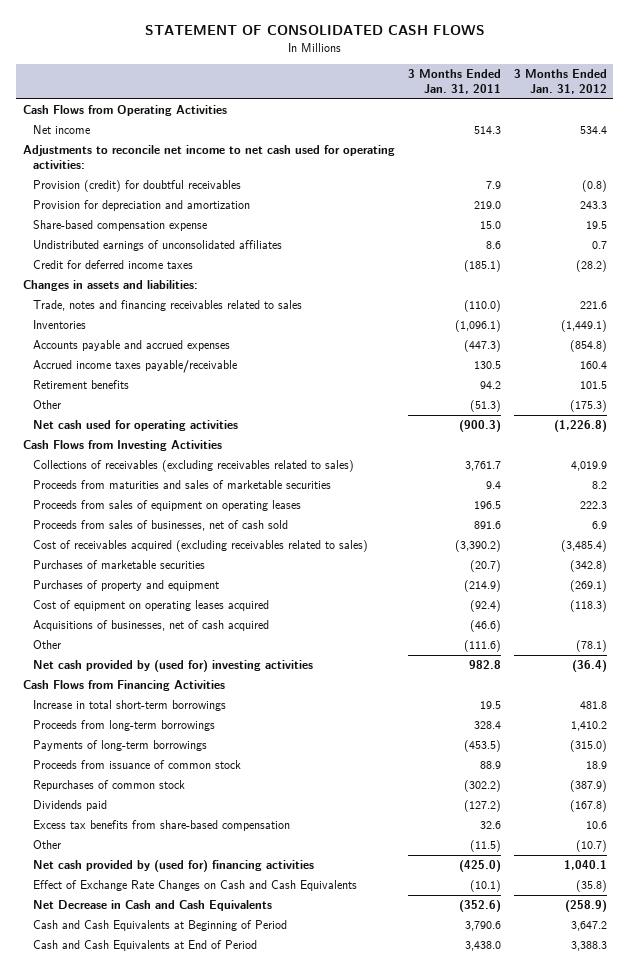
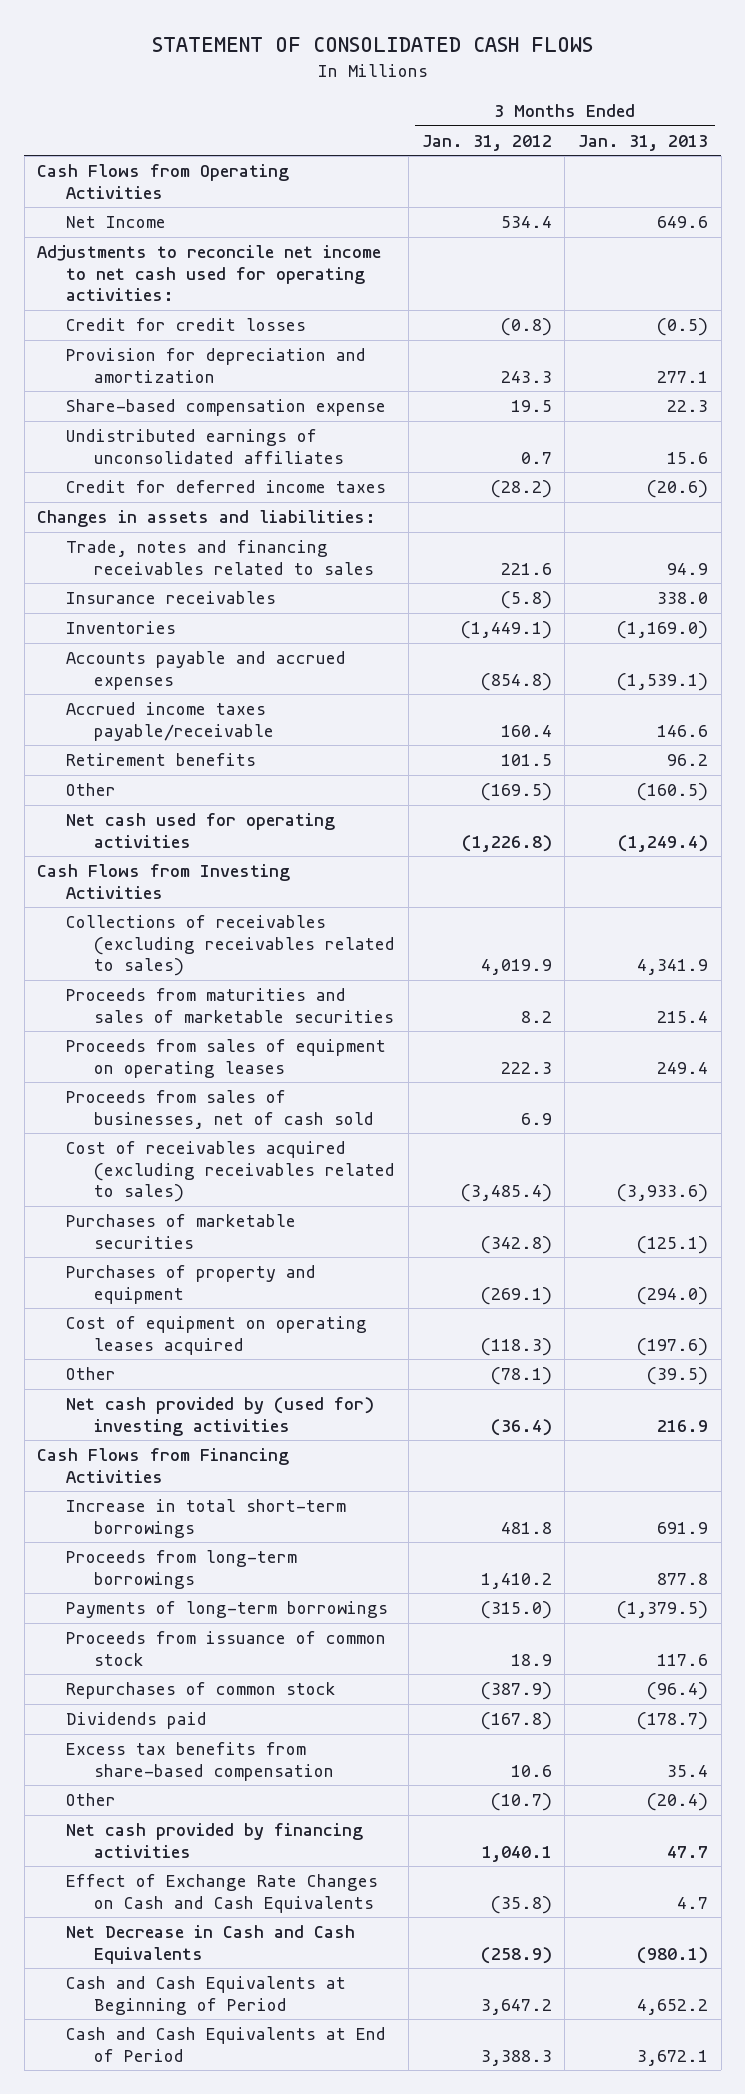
- | 3 Months Ended Jan. 31, 2011 | 3 Months Ended Jan. 31, 2012
+ | 3 Months Ended Jan. 31, 2012 | 3 Months Ended Jan. 31, 2013
- Net income | 514.3 | 534.4
+ Net Income | 534.4 | 649.6
- Provision (credit) for doubtful receivables | 7.9 | (0.8)
+ Credit for credit losses | (0.8) | (0.5)
+ Insurance receivables | (5.8) | 338.0
- Other | (51.3) | (175.3)
+ Other | (169.5) | (160.5)
- Acquisitions of businesses, net of cash acquired | (46.6) |
- Net cash provided by (used for) financing activities | (425.0) | 1,040.1
+ Net cash provided by financing activities | 1,040.1 | 47.7

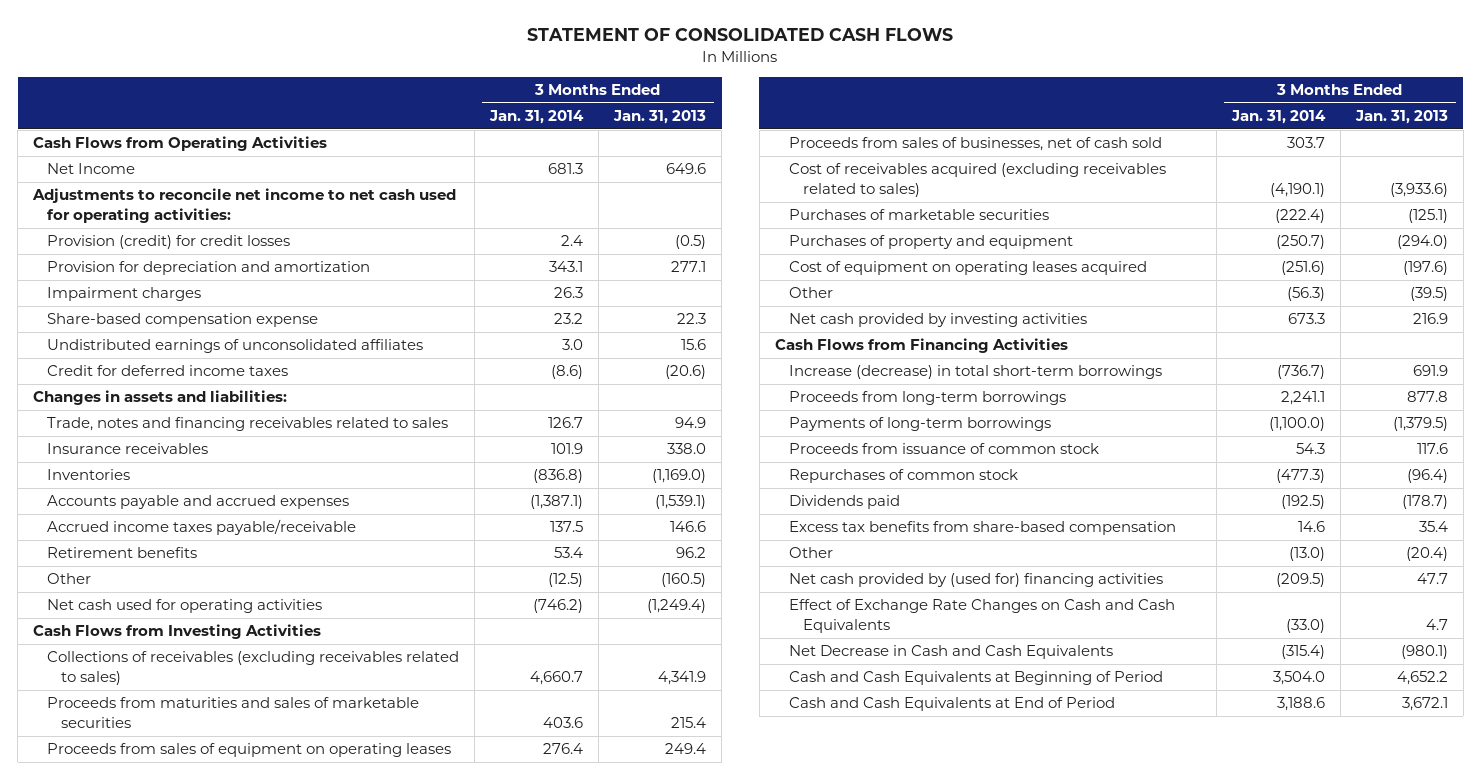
- | 3 Months Ended Jan. 31, 2012 | 3 Months Ended Jan. 31, 2013
+ | 3 Months Ended Jan. 31, 2014 | 3 Months Ended Jan. 31, 2013
- Credit for credit losses | (0.8) | (0.5)
+ Provision (credit) for credit losses | 2.4 | (0.5)
+ Impairment charges | 26.3 |
- Net cash provided by (used for) investing activities | (36.4) | 216.9
+ Net cash provided by investing activities | 673.3 | 216.9
- Increase in total short-term borrowings | 481.8 | 691.9
+ Increase (decrease) in total short-term borrowings | (736.7) | 691.9
- Net cash provided by financing activities | 1,040.1 | 47.7
+ Net cash provided by (used for) financing activities | (209.5) | 47.7

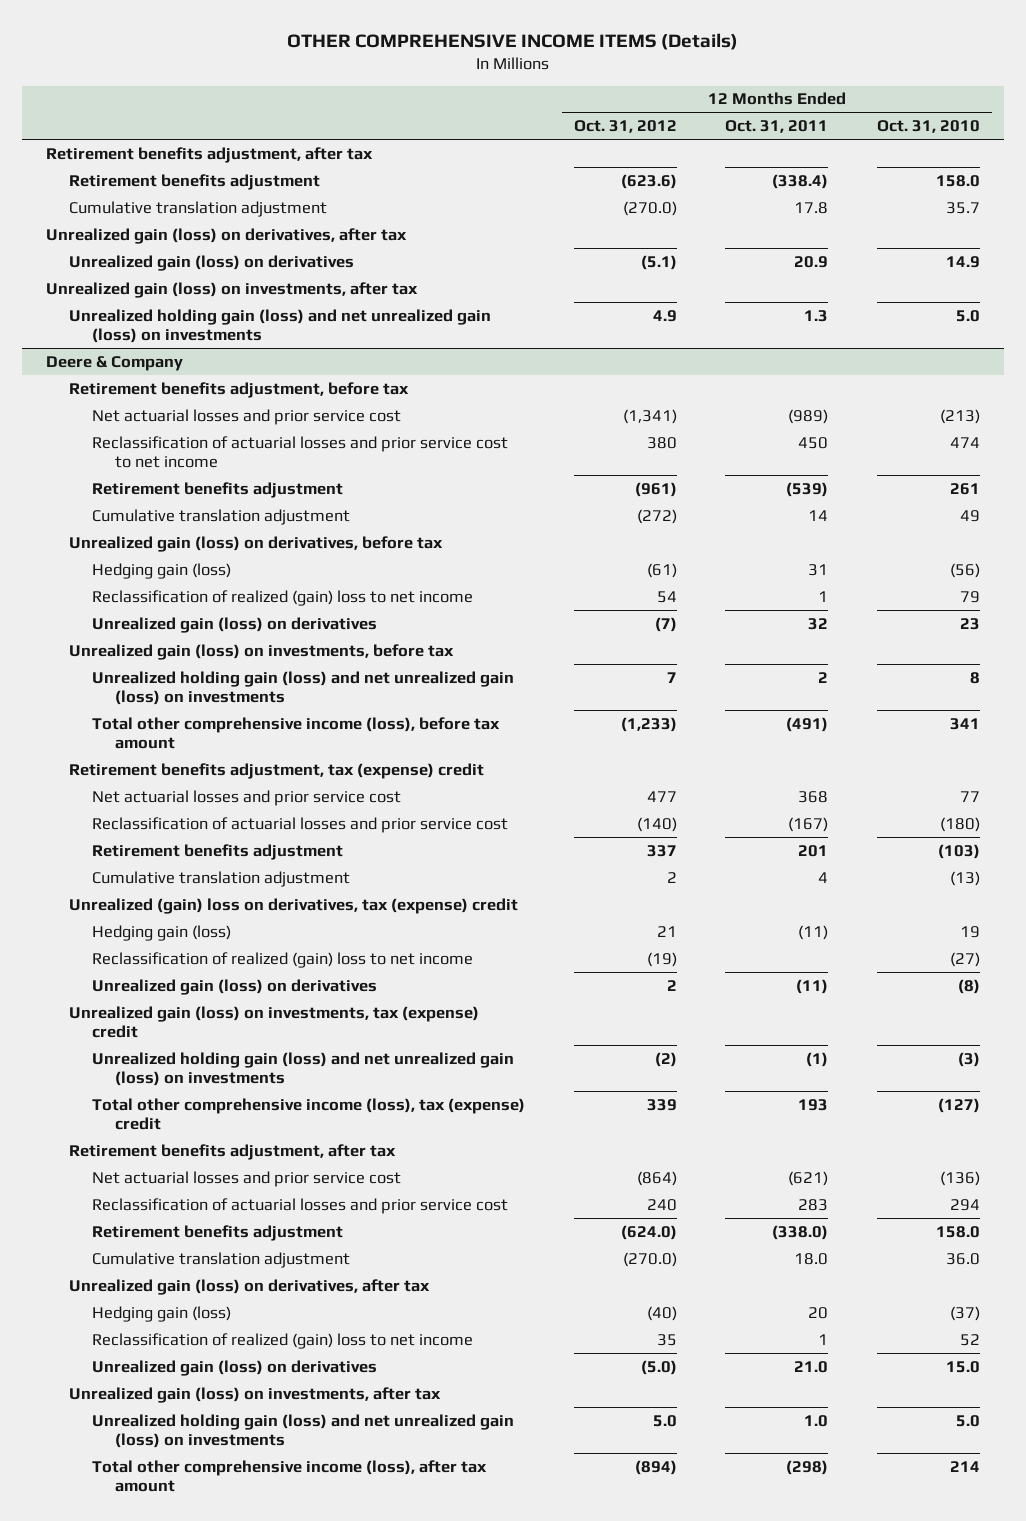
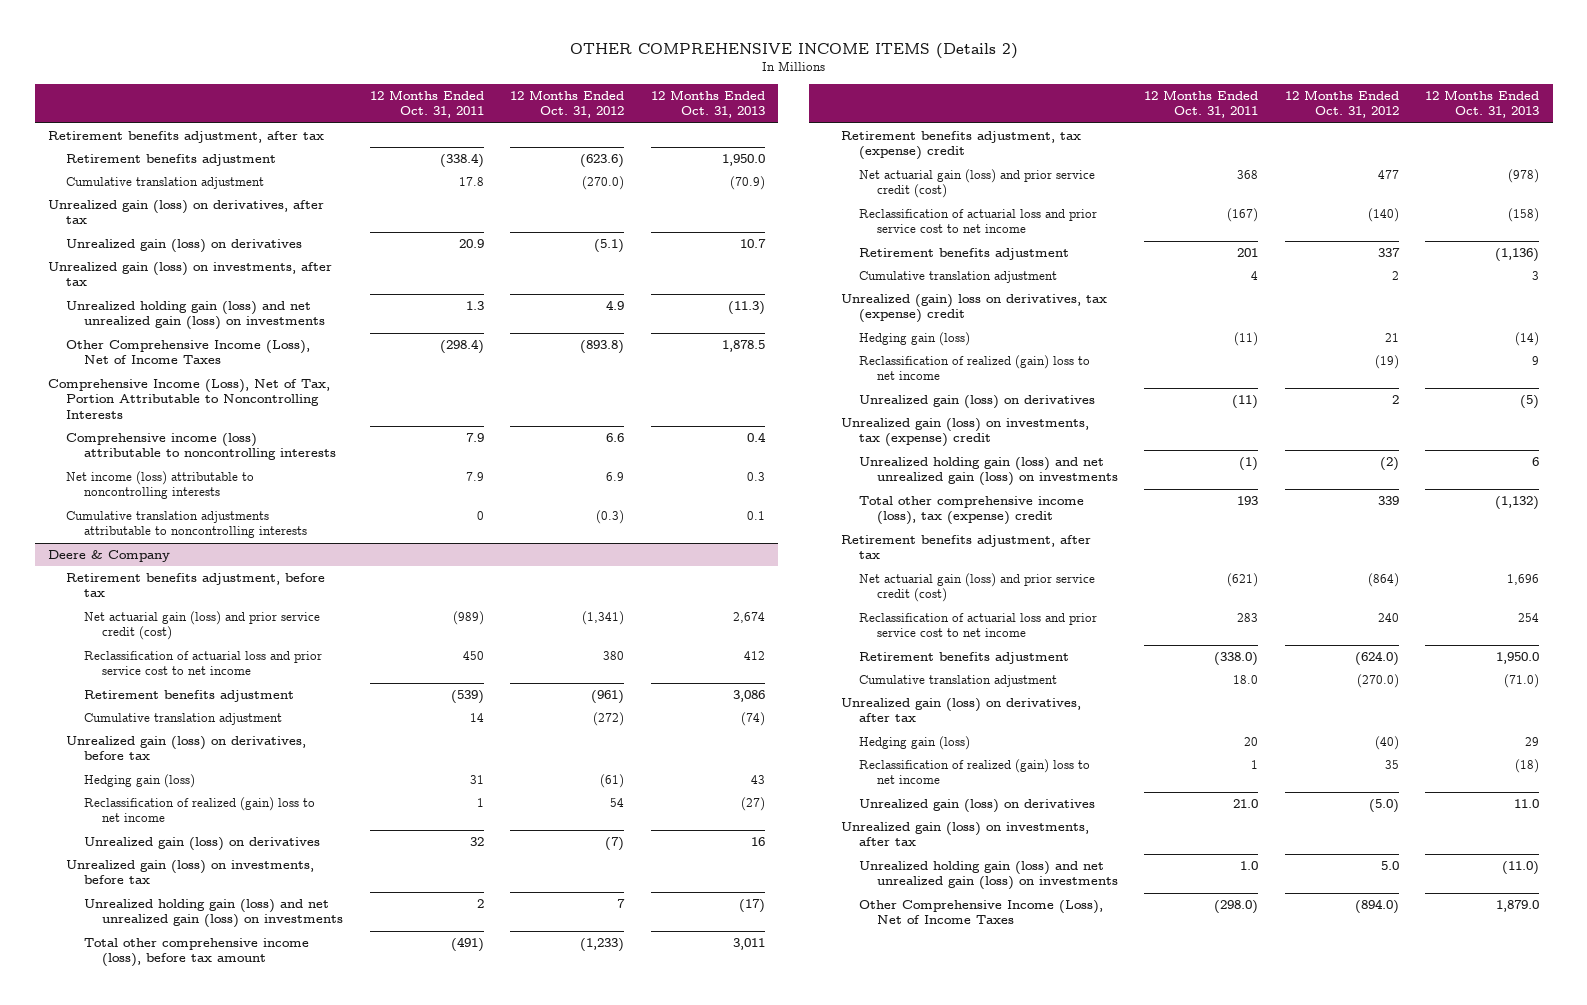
- OTHER COMPREHENSIVE INCOME ITEMS (Details)
+ OTHER COMPREHENSIVE INCOME ITEMS (Details 2)
- | 12 Months Ended Oct. 31, 2012 | 12 Months Ended Oct. 31, 2011 | 12 Months Ended Oct. 31, 2010
+ | 12 Months Ended Oct. 31, 2011 | 12 Months Ended Oct. 31, 2012 | 12 Months Ended Oct. 31, 2013
+ Other Comprehensive Income (Loss), Net of Income Taxes | (298.4) | (893.8) | 1,878.5
+ Comprehensive Income (Loss), Net of Tax, Portion Attributable to Noncontrolling Interests
+ Comprehensive income (loss) attributable to noncontrolling interests | 7.9 | 6.6 | 0.4
+ Net income (loss) attributable to noncontrolling interests | 7.9 | 6.9 | 0.3
+ Cumulative translation adjustments attributable to noncontrolling interests | 0 | (0.3) | 0.1
@ Deere & Company
- Net actuarial losses and prior service cost | (1,341) | (989) | (213)
- Reclassification of actuarial losses and prior service cost to net income | 380 | 450 | 474
+ Net actuarial gain (loss) and prior service credit (cost) | (989) | (1,341) | 2,674
+ Reclassification of actuarial loss and prior service cost to net income | 450 | 380 | 412
- Net actuarial losses and prior service cost | 477 | 368 | 77
- Reclassification of actuarial losses and prior service cost | (140) | (167) | (180)
+ Net actuarial gain (loss) and prior service credit (cost) | 368 | 477 | (978)
+ Reclassification of actuarial loss and prior service cost to net income | (167) | (140) | (158)
- Net actuarial losses and prior service cost | (864) | (621) | (136)
- Reclassification of actuarial losses and prior service cost | 240 | 283 | 294
+ Net actuarial gain (loss) and prior service credit (cost) | (621) | (864) | 1,696
+ Reclassification of actuarial loss and prior service cost to net income | 283 | 240 | 254
- Total other comprehensive income (loss), after tax amount | (894) | (298) | 214
+ Other Comprehensive Income (Loss), Net of Income Taxes | (298.0) | (894.0) | 1,879.0

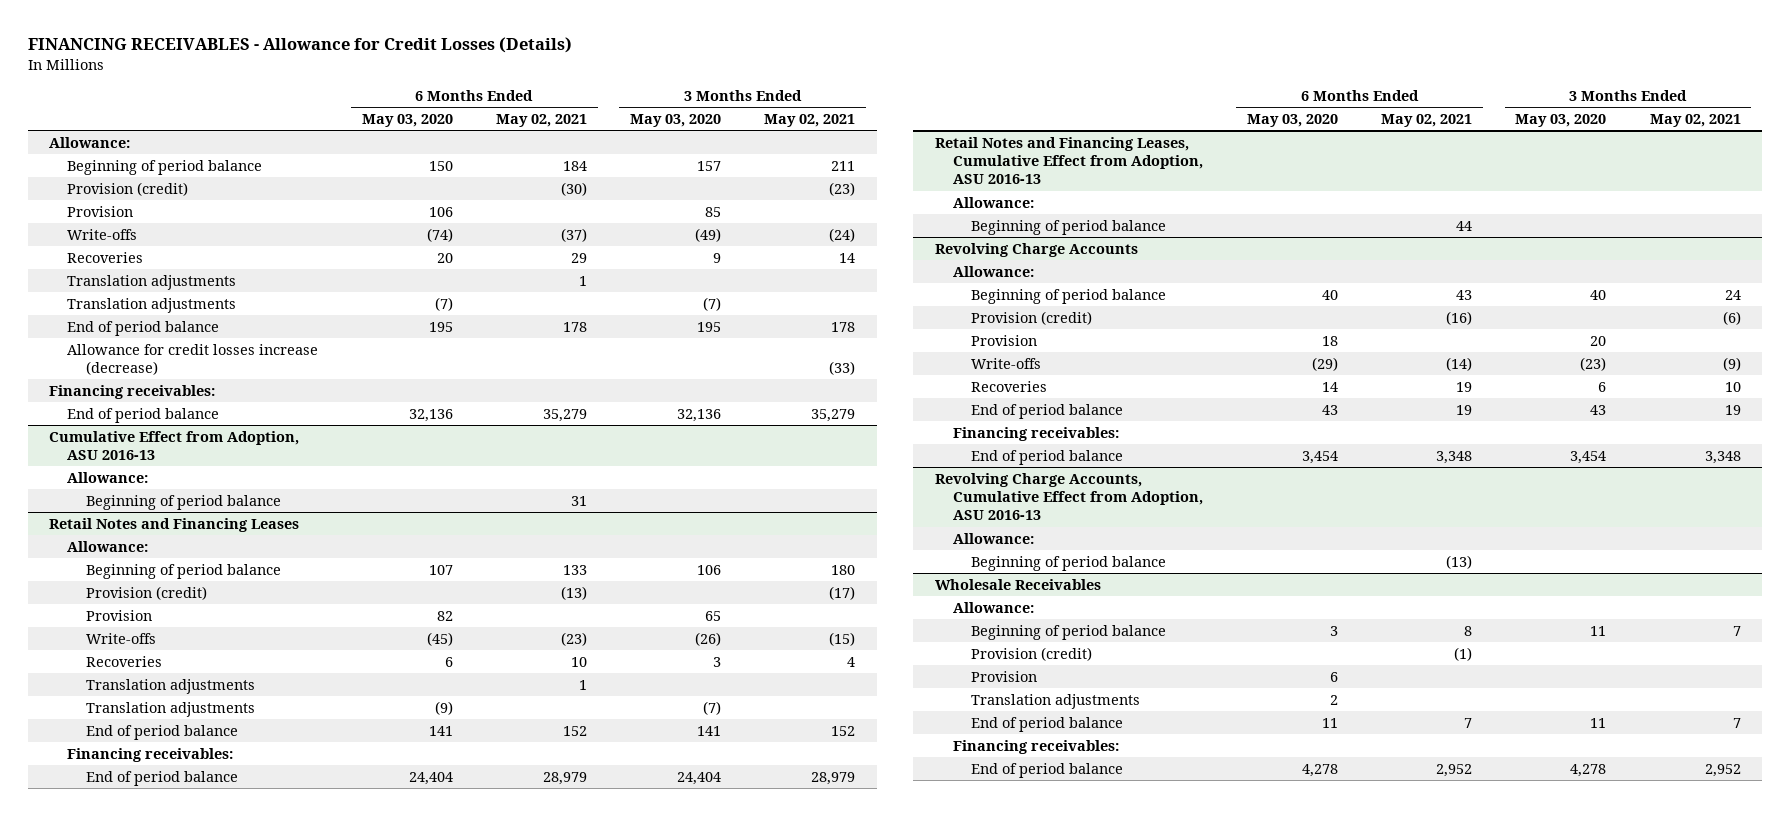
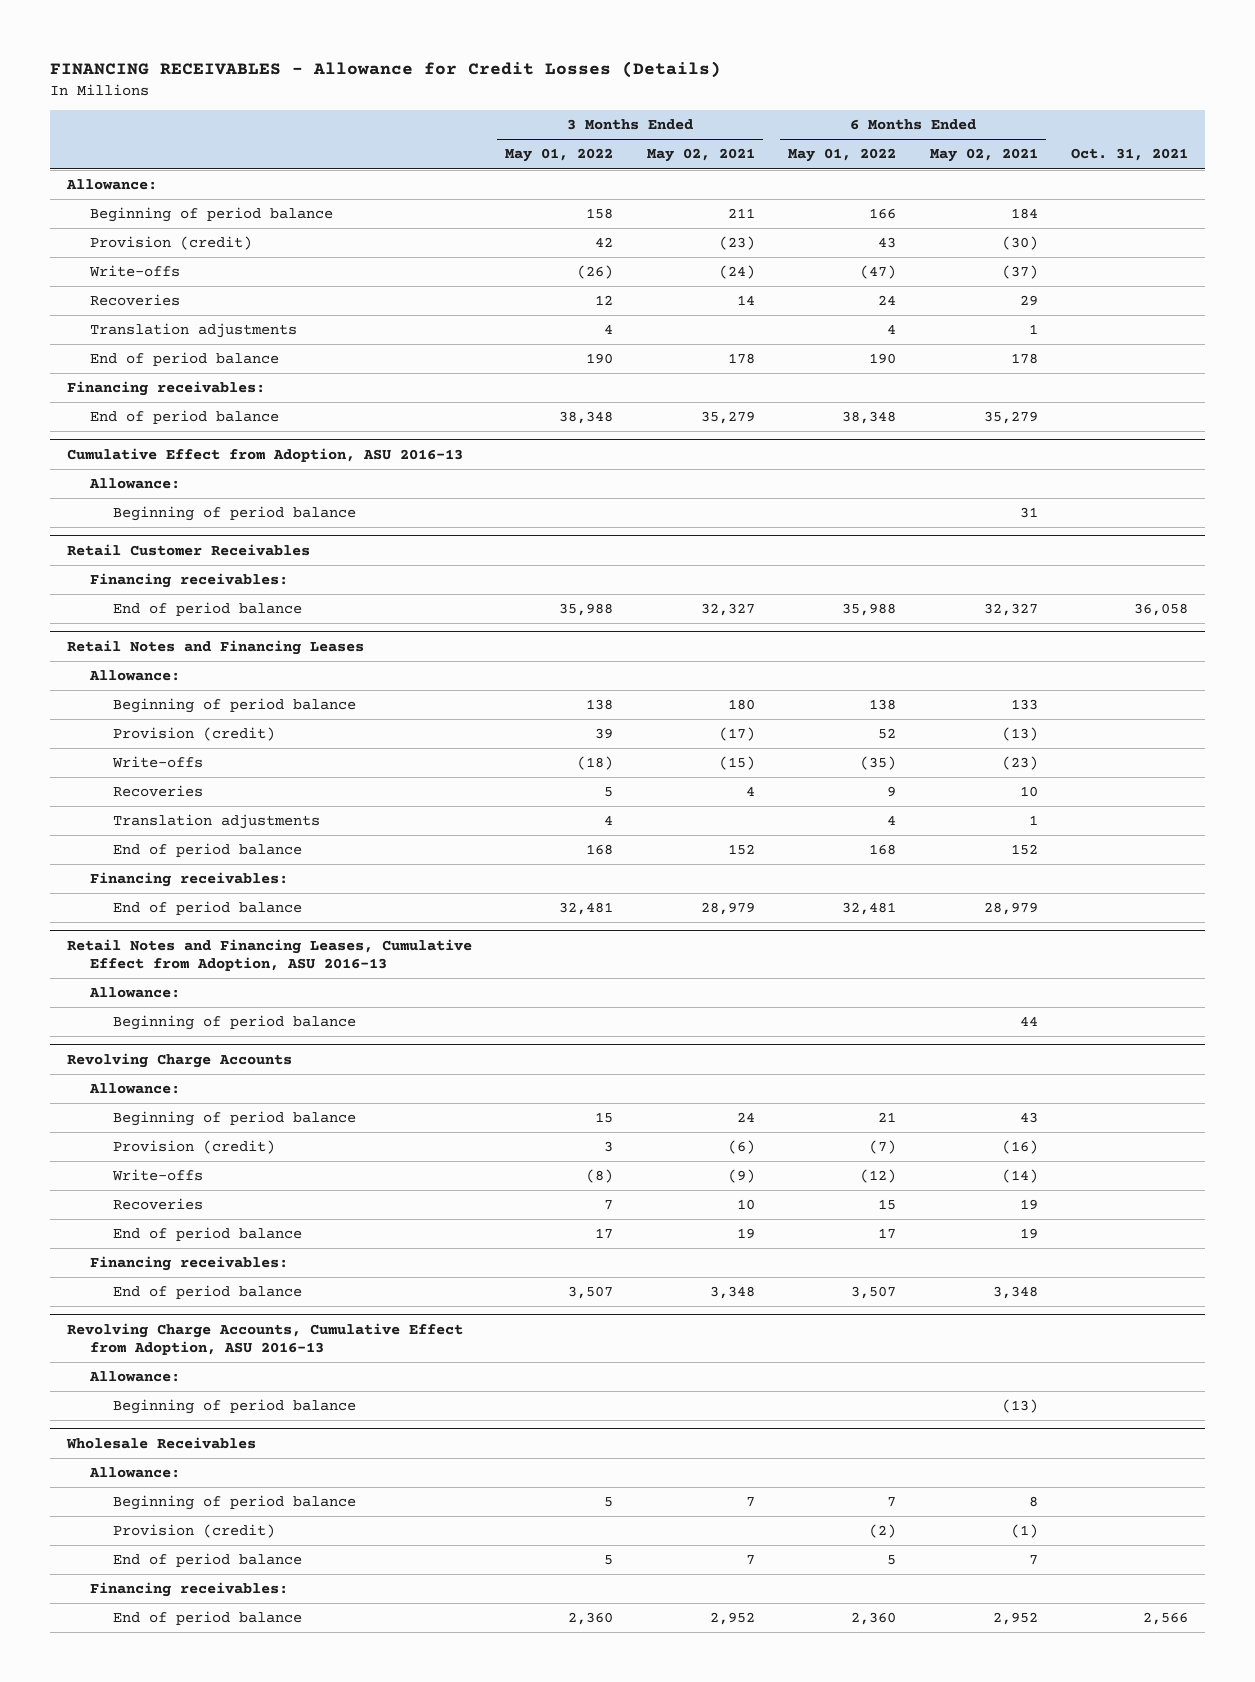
- | 6 Months Ended May 03, 2020 | 6 Months Ended May 02, 2021 | 3 Months Ended May 03, 2020 | 3 Months Ended May 02, 2021
+ | 3 Months Ended May 01, 2022 | 3 Months Ended May 02, 2021 | 6 Months Ended May 01, 2022 | 6 Months Ended May 02, 2021 | Oct. 31, 2021
- Provision | 106 | | 85 |
- Translation adjustments | (7) | | (7) |
- Allowance for credit losses increase (decrease) | | | | (33)
+ Retail Customer Receivables
+ Financing receivables:
+ End of period balance | 35,988 | 32,327 | 35,988 | 32,327 | 36,058
@ Retail Notes and Financing Leases
- Provision | 82 | | 65 |
- Translation adjustments | (9) | | (7) |
@ Revolving Charge Accounts
- Provision | 18 | | 20 |
@ Wholesale Receivables
- Provision | 6 | | |
- Translation adjustments | 2 | | |

